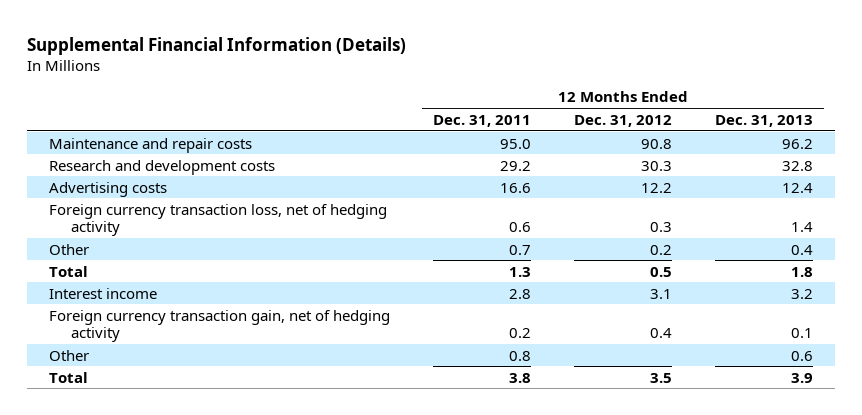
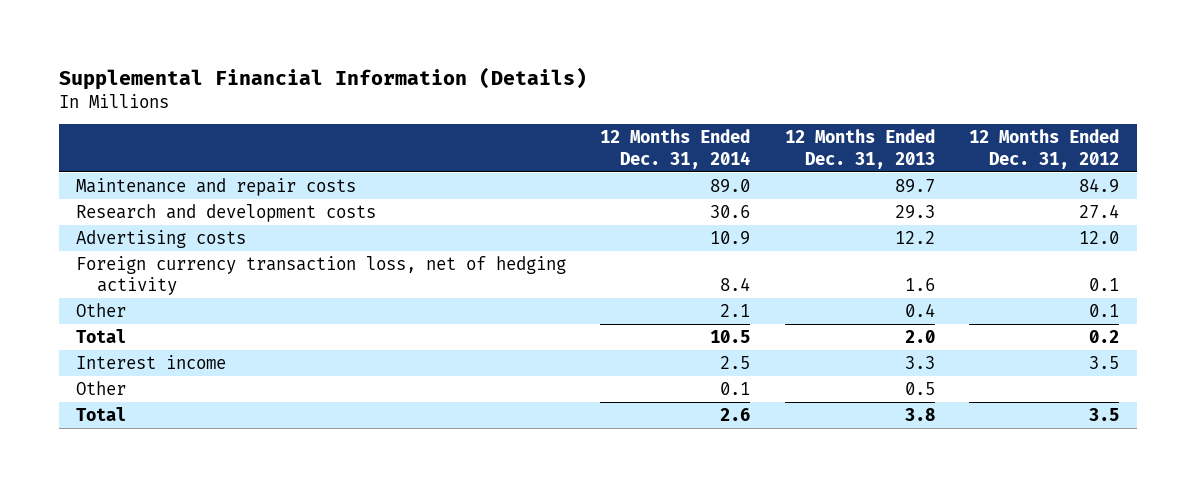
- | 12 Months Ended Dec. 31, 2011 | 12 Months Ended Dec. 31, 2012 | 12 Months Ended Dec. 31, 2013
+ | 12 Months Ended Dec. 31, 2014 | 12 Months Ended Dec. 31, 2013 | 12 Months Ended Dec. 31, 2012
- Maintenance and repair costs | 95.0 | 90.8 | 96.2
- Research and development costs | 29.2 | 30.3 | 32.8
- Advertising costs | 16.6 | 12.2 | 12.4
- Foreign currency transaction loss, net of hedging activity | 0.6 | 0.3 | 1.4
- Other | 0.7 | 0.2 | 0.4
- Total | 1.3 | 0.5 | 1.8
- Interest income | 2.8 | 3.1 | 3.2
- Foreign currency transaction gain, net of hedging activity | 0.2 | 0.4 | 0.1
- Other | 0.8 | | 0.6
- Total | 3.8 | 3.5 | 3.9
+ Maintenance and repair costs | 89.0 | 89.7 | 84.9
+ Research and development costs | 30.6 | 29.3 | 27.4
+ Advertising costs | 10.9 | 12.2 | 12.0
+ Foreign currency transaction loss, net of hedging activity | 8.4 | 1.6 | 0.1
+ Other | 2.1 | 0.4 | 0.1
+ Total | 10.5 | 2.0 | 0.2
+ Interest income | 2.5 | 3.3 | 3.5
+ Other | 0.1 | 0.5 |
+ Total | 2.6 | 3.8 | 3.5

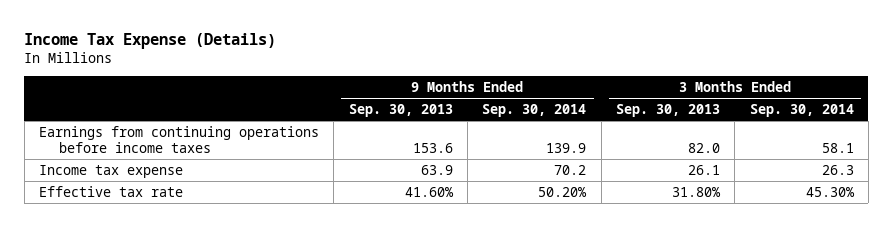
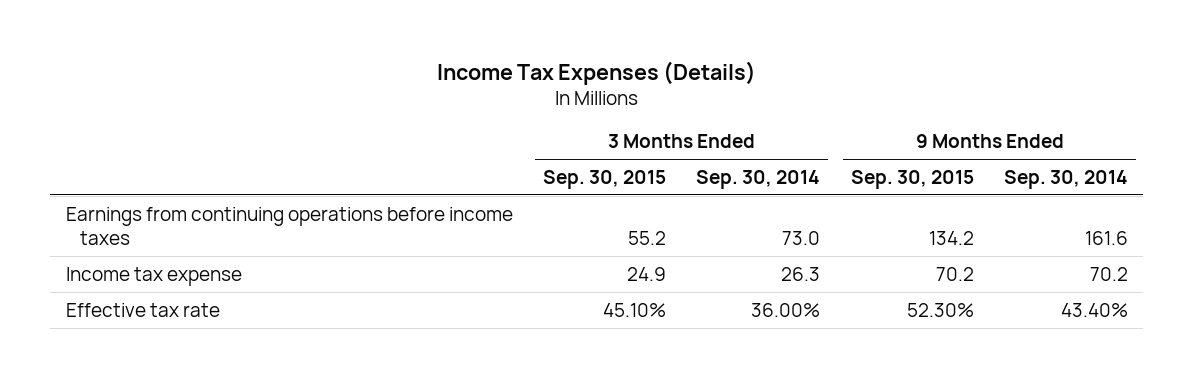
- Income Tax Expense (Details)
+ Income Tax Expenses (Details)
- | 9 Months Ended Sep. 30, 2013 | 9 Months Ended Sep. 30, 2014 | 3 Months Ended Sep. 30, 2013 | 3 Months Ended Sep. 30, 2014
+ | 3 Months Ended Sep. 30, 2015 | 3 Months Ended Sep. 30, 2014 | 9 Months Ended Sep. 30, 2015 | 9 Months Ended Sep. 30, 2014
- Earnings from continuing operations before income taxes | 153.6 | 139.9 | 82.0 | 58.1
+ Earnings from continuing operations before income taxes | 55.2 | 73.0 | 134.2 | 161.6
- Effective tax rate | 41.60% | 50.20% | 31.80% | 45.30%
+ Effective tax rate | 45.10% | 36.00% | 52.30% | 43.40%

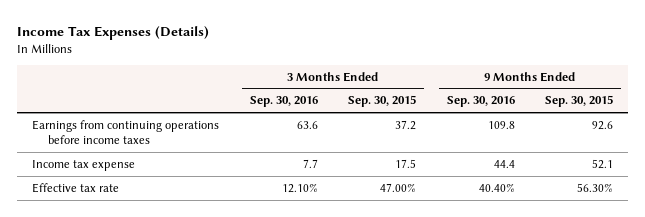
- | 3 Months Ended Sep. 30, 2015 | 3 Months Ended Sep. 30, 2014 | 9 Months Ended Sep. 30, 2015 | 9 Months Ended Sep. 30, 2014
+ | 3 Months Ended Sep. 30, 2016 | 3 Months Ended Sep. 30, 2015 | 9 Months Ended Sep. 30, 2016 | 9 Months Ended Sep. 30, 2015
- Earnings from continuing operations before income taxes | 55.2 | 73.0 | 134.2 | 161.6
- Income tax expense | 24.9 | 26.3 | 70.2 | 70.2
- Effective tax rate | 45.10% | 36.00% | 52.30% | 43.40%
+ Earnings from continuing operations before income taxes | 63.6 | 37.2 | 109.8 | 92.6
+ Income tax expense | 7.7 | 17.5 | 44.4 | 52.1
+ Effective tax rate | 12.10% | 47.00% | 40.40% | 56.30%

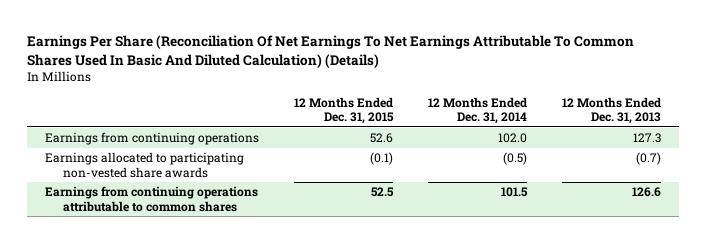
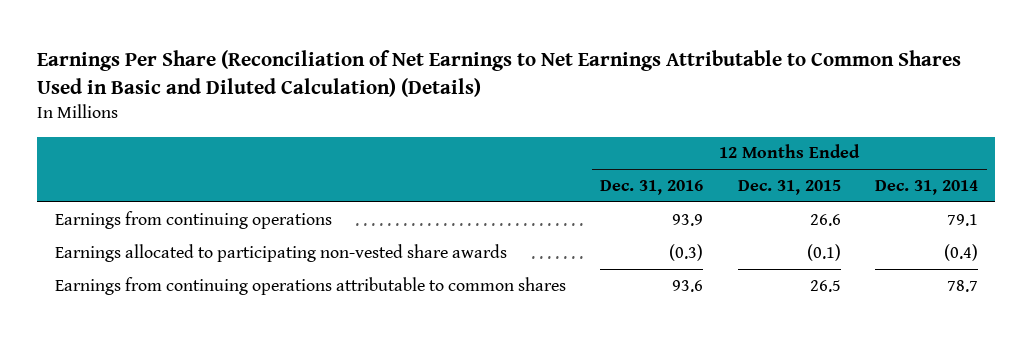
- Earnings Per Share (Reconciliation Of Net Earnings To Net Earnings Attributable To Common Shares Used In Basic And Diluted Calculation) (Details)
+ Earnings Per Share (Reconciliation of Net Earnings to Net Earnings Attributable to Common Shares Used in Basic and Diluted Calculation) (Details)
- | 12 Months Ended Dec. 31, 2015 | 12 Months Ended Dec. 31, 2014 | 12 Months Ended Dec. 31, 2013
+ | 12 Months Ended Dec. 31, 2016 | 12 Months Ended Dec. 31, 2015 | 12 Months Ended Dec. 31, 2014
- Earnings from continuing operations | 52.6 | 102.0 | 127.3
- Earnings allocated to participating non-vested share awards | (0.1) | (0.5) | (0.7)
- Earnings from continuing operations attributable to common shares | 52.5 | 101.5 | 126.6
+ Earnings from continuing operations | 93.9 | 26.6 | 79.1
+ Earnings allocated to participating non-vested share awards | (0.3) | (0.1) | (0.4)
+ Earnings from continuing operations attributable to common shares | 93.6 | 26.5 | 78.7

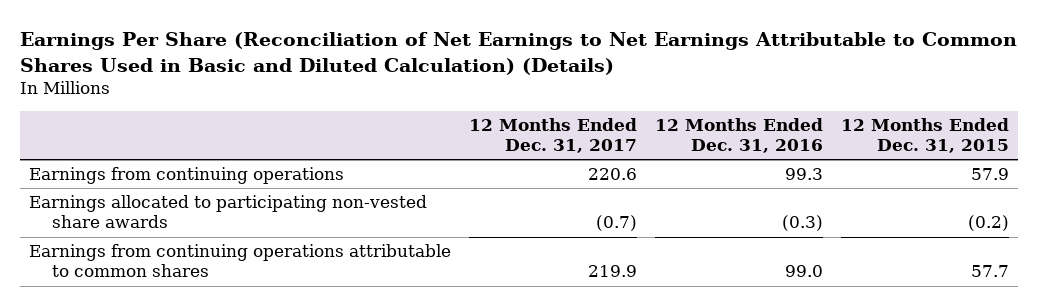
- | 12 Months Ended Dec. 31, 2016 | 12 Months Ended Dec. 31, 2015 | 12 Months Ended Dec. 31, 2014
+ | 12 Months Ended Dec. 31, 2017 | 12 Months Ended Dec. 31, 2016 | 12 Months Ended Dec. 31, 2015
- Earnings from continuing operations | 93.9 | 26.6 | 79.1
- Earnings allocated to participating non-vested share awards | (0.3) | (0.1) | (0.4)
- Earnings from continuing operations attributable to common shares | 93.6 | 26.5 | 78.7
+ Earnings from continuing operations | 220.6 | 99.3 | 57.9
+ Earnings allocated to participating non-vested share awards | (0.7) | (0.3) | (0.2)
+ Earnings from continuing operations attributable to common shares | 219.9 | 99.0 | 57.7

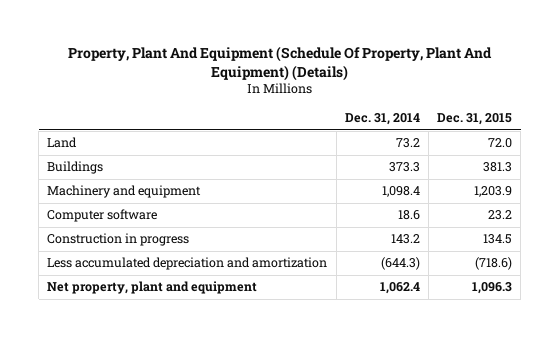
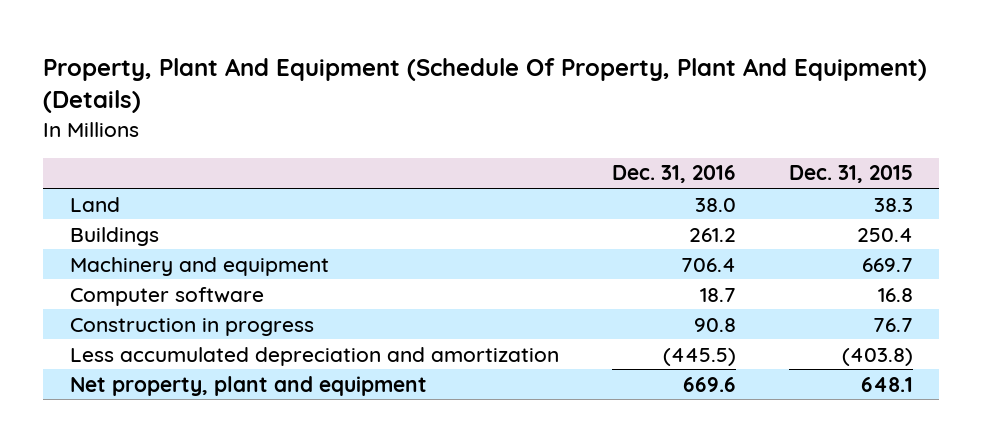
- | Dec. 31, 2014 | Dec. 31, 2015
+ | Dec. 31, 2016 | Dec. 31, 2015
- Land | 73.2 | 72.0
- Buildings | 373.3 | 381.3
- Machinery and equipment | 1,098.4 | 1,203.9
- Computer software | 18.6 | 23.2
- Construction in progress | 143.2 | 134.5
- Less accumulated depreciation and amortization | (644.3) | (718.6)
- Net property, plant and equipment | 1,062.4 | 1,096.3
+ Land | 38.0 | 38.3
+ Buildings | 261.2 | 250.4
+ Machinery and equipment | 706.4 | 669.7
+ Computer software | 18.7 | 16.8
+ Construction in progress | 90.8 | 76.7
+ Less accumulated depreciation and amortization | (445.5) | (403.8)
+ Net property, plant and equipment | 669.6 | 648.1

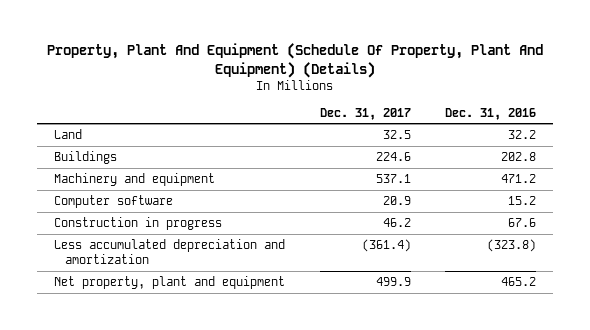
- | Dec. 31, 2016 | Dec. 31, 2015
+ | Dec. 31, 2017 | Dec. 31, 2016
- Land | 38.0 | 38.3
- Buildings | 261.2 | 250.4
- Machinery and equipment | 706.4 | 669.7
- Computer software | 18.7 | 16.8
- Construction in progress | 90.8 | 76.7
- Less accumulated depreciation and amortization | (445.5) | (403.8)
- Net property, plant and equipment | 669.6 | 648.1
+ Land | 32.5 | 32.2
+ Buildings | 224.6 | 202.8
+ Machinery and equipment | 537.1 | 471.2
+ Computer software | 20.9 | 15.2
+ Construction in progress | 46.2 | 67.6
+ Less accumulated depreciation and amortization | (361.4) | (323.8)
+ Net property, plant and equipment | 499.9 | 465.2

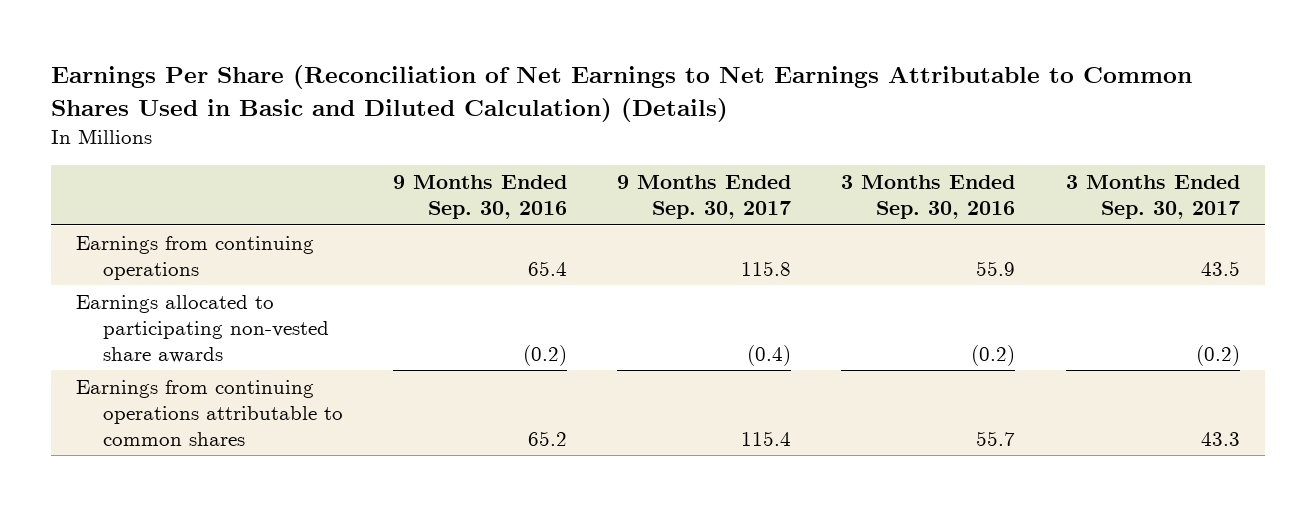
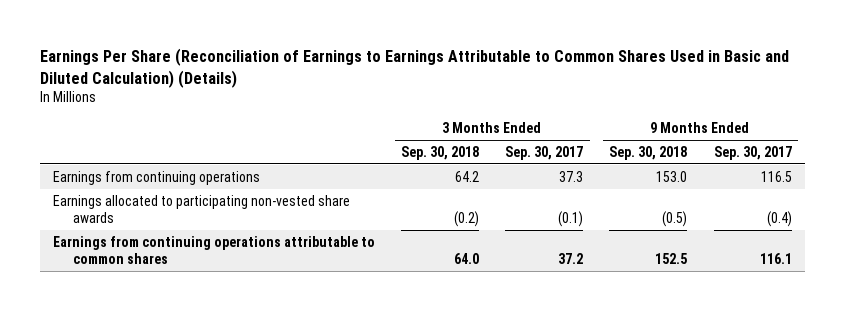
- Earnings Per Share (Reconciliation of Net Earnings to Net Earnings Attributable to Common Shares Used in Basic and Diluted Calculation) (Details)
+ Earnings Per Share (Reconciliation of Earnings to Earnings Attributable to Common Shares Used in Basic and Diluted Calculation) (Details)
- | 9 Months Ended Sep. 30, 2016 | 9 Months Ended Sep. 30, 2017 | 3 Months Ended Sep. 30, 2016 | 3 Months Ended Sep. 30, 2017
+ | 3 Months Ended Sep. 30, 2018 | 3 Months Ended Sep. 30, 2017 | 9 Months Ended Sep. 30, 2018 | 9 Months Ended Sep. 30, 2017
- Earnings from continuing operations | 65.4 | 115.8 | 55.9 | 43.5
- Earnings allocated to participating non-vested share awards | (0.2) | (0.4) | (0.2) | (0.2)
- Earnings from continuing operations attributable to common shares | 65.2 | 115.4 | 55.7 | 43.3
+ Earnings from continuing operations | 64.2 | 37.3 | 153.0 | 116.5
+ Earnings allocated to participating non-vested share awards | (0.2) | (0.1) | (0.5) | (0.4)
+ Earnings from continuing operations attributable to common shares | 64.0 | 37.2 | 152.5 | 116.1

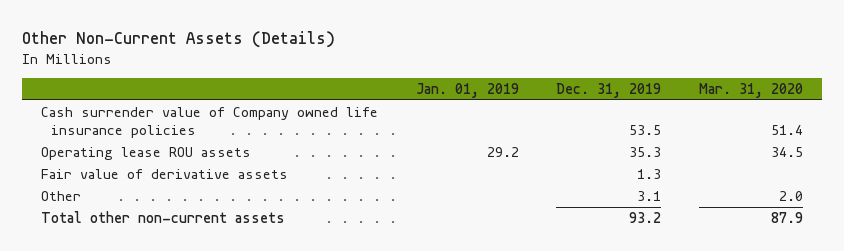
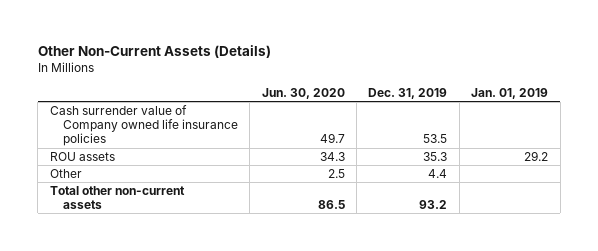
- | Jan. 01, 2019 | Dec. 31, 2019 | Mar. 31, 2020
+ | Jun. 30, 2020 | Dec. 31, 2019 | Jan. 01, 2019
- Operating lease ROU assets | 29.2 | 35.3 | 34.5
- Fair value of derivative assets | | 1.3 |
- Other | | 3.1 | 2.0
+ ROU assets | 34.3 | 35.3 | 29.2
+ Other | 2.5 | 4.4 |

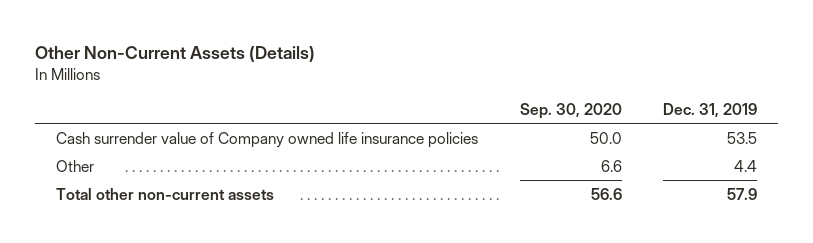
- | Jun. 30, 2020 | Dec. 31, 2019 | Jan. 01, 2019
+ | Sep. 30, 2020 | Dec. 31, 2019
- ROU assets | 34.3 | 35.3 | 29.2
- Total other non-current assets | 86.5 | 93.2 |
+ Total other non-current assets | 56.6 | 57.9

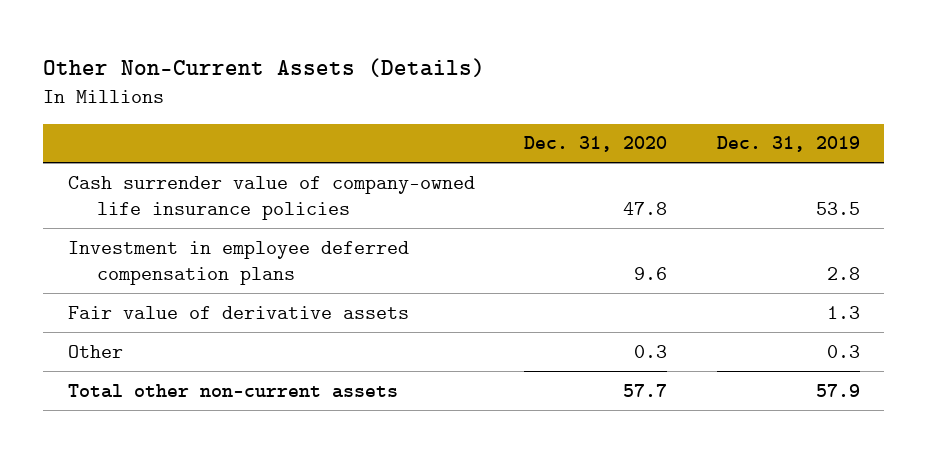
- | Sep. 30, 2020 | Dec. 31, 2019
+ | Dec. 31, 2020 | Dec. 31, 2019
- Cash surrender value of Company owned life insurance policies | 50.0 | 53.5
- Other | 6.6 | 4.4
+ Cash surrender value of company-owned life insurance policies | 47.8 | 53.5
+ Investment in employee deferred compensation plans | 9.6 | 2.8
+ Fair value of derivative assets | | 1.3
+ Other | 0.3 | 0.3

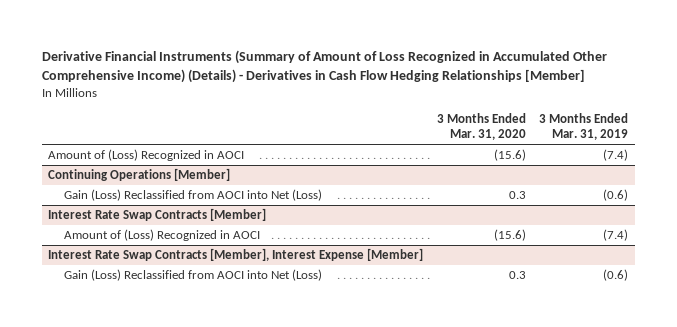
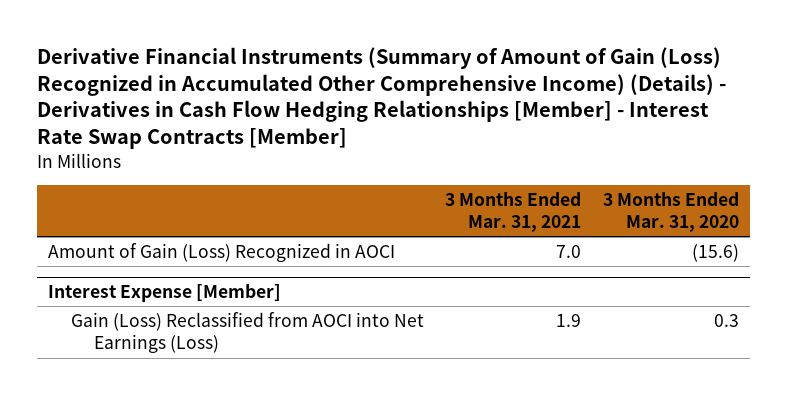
- Derivative Financial Instruments (Summary of Amount of Loss Recognized in Accumulated Other Comprehensive Income) (Details) - Derivatives in Cash Flow Hedging Relationships [Member]
+ Derivative Financial Instruments (Summary of Amount of Gain (Loss) Recognized in Accumulated Other Comprehensive Income) (Details) - Derivatives in Cash Flow Hedging Relationships [Member] - Interest Rate Swap Contracts [Member]
- | 3 Months Ended Mar. 31, 2020 | 3 Months Ended Mar. 31, 2019
+ | 3 Months Ended Mar. 31, 2021 | 3 Months Ended Mar. 31, 2020
- Amount of (Loss) Recognized in AOCI | (15.6) | (7.4)
- Continuing Operations [Member]
- Gain (Loss) Reclassified from AOCI into Net (Loss) | 0.3 | (0.6)
- Interest Rate Swap Contracts [Member]
- Amount of (Loss) Recognized in AOCI | (15.6) | (7.4)
- Interest Rate Swap Contracts [Member], Interest Expense [Member]
- Gain (Loss) Reclassified from AOCI into Net (Loss) | 0.3 | (0.6)
+ Amount of Gain (Loss) Recognized in AOCI | 7.0 | (15.6)
+ Interest Expense [Member]
+ Gain (Loss) Reclassified from AOCI into Net Earnings (Loss) | 1.9 | 0.3

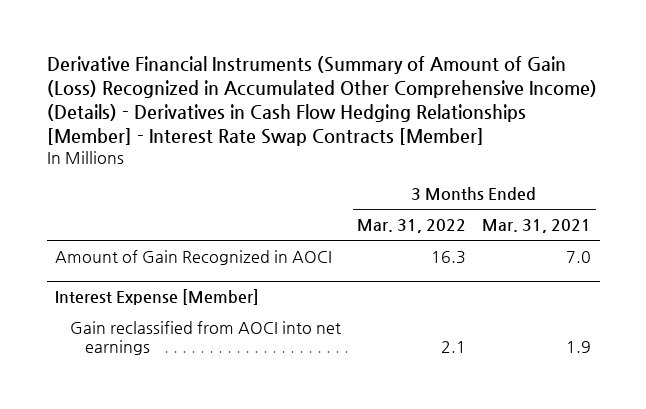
- | 3 Months Ended Mar. 31, 2021 | 3 Months Ended Mar. 31, 2020
+ | 3 Months Ended Mar. 31, 2022 | 3 Months Ended Mar. 31, 2021
- Amount of Gain (Loss) Recognized in AOCI | 7.0 | (15.6)
+ Amount of Gain Recognized in AOCI | 16.3 | 7.0
@ Interest Expense [Member]
- Gain (Loss) Reclassified from AOCI into Net Earnings (Loss) | 1.9 | 0.3
+ Gain reclassified from AOCI into net earnings | 2.1 | 1.9

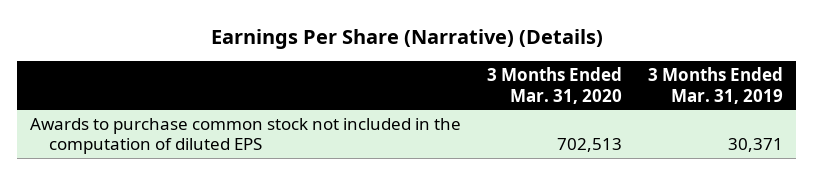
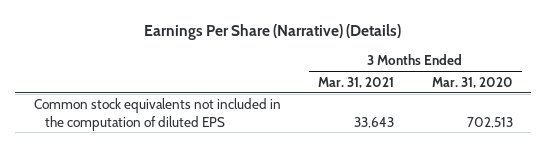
- | 3 Months Ended Mar. 31, 2020 | 3 Months Ended Mar. 31, 2019
+ | 3 Months Ended Mar. 31, 2021 | 3 Months Ended Mar. 31, 2020
- Awards to purchase common stock not included in the computation of diluted EPS | 702,513 | 30,371
+ Common stock equivalents not included in the computation of diluted EPS | 33,643 | 702,513

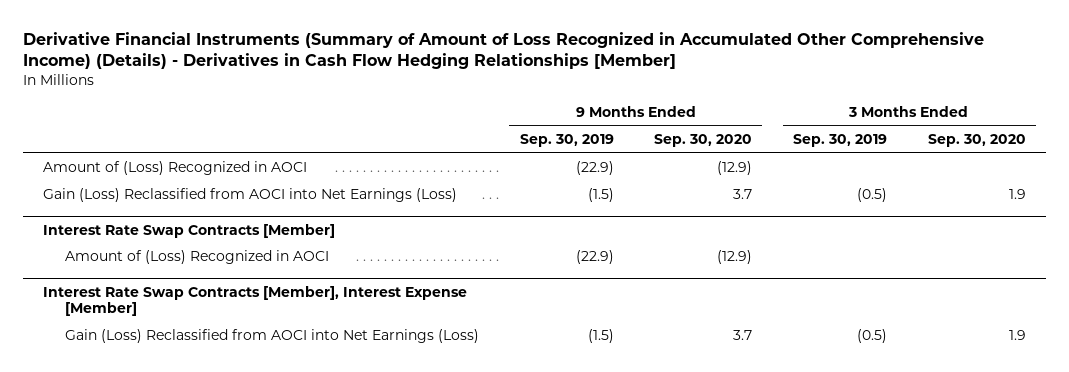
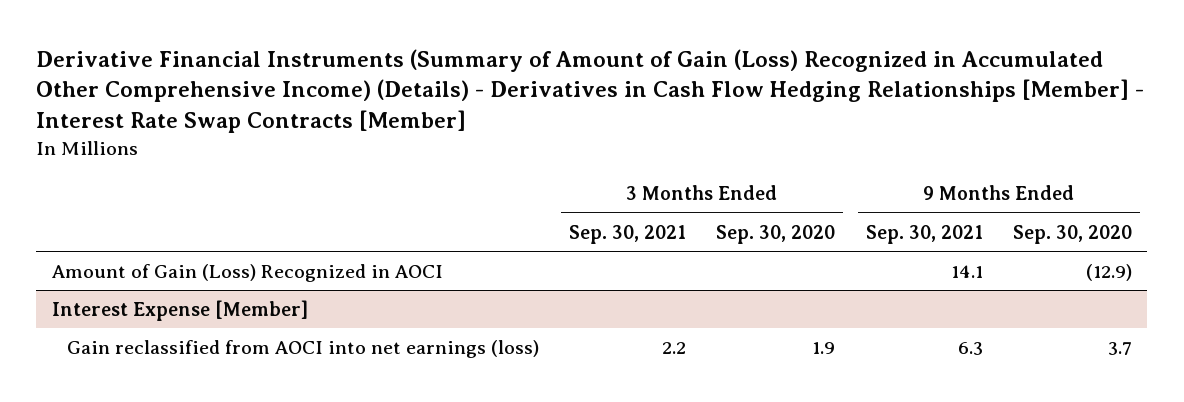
- Derivative Financial Instruments (Summary of Amount of Loss Recognized in Accumulated Other Comprehensive Income) (Details) - Derivatives in Cash Flow Hedging Relationships [Member]
+ Derivative Financial Instruments (Summary of Amount of Gain (Loss) Recognized in Accumulated Other Comprehensive Income) (Details) - Derivatives in Cash Flow Hedging Relationships [Member] - Interest Rate Swap Contracts [Member]
- | 9 Months Ended Sep. 30, 2019 | 9 Months Ended Sep. 30, 2020 | 3 Months Ended Sep. 30, 2019 | 3 Months Ended Sep. 30, 2020
+ | 3 Months Ended Sep. 30, 2021 | 3 Months Ended Sep. 30, 2020 | 9 Months Ended Sep. 30, 2021 | 9 Months Ended Sep. 30, 2020
- Amount of (Loss) Recognized in AOCI | (22.9) | (12.9) | |
- Gain (Loss) Reclassified from AOCI into Net Earnings (Loss) | (1.5) | 3.7 | (0.5) | 1.9
- Interest Rate Swap Contracts [Member]
- Amount of (Loss) Recognized in AOCI | (22.9) | (12.9) | |
- Interest Rate Swap Contracts [Member], Interest Expense [Member]
- Gain (Loss) Reclassified from AOCI into Net Earnings (Loss) | (1.5) | 3.7 | (0.5) | 1.9
+ Amount of Gain (Loss) Recognized in AOCI | | | 14.1 | (12.9)
+ Interest Expense [Member]
+ Gain reclassified from AOCI into net earnings (loss) | 2.2 | 1.9 | 6.3 | 3.7

